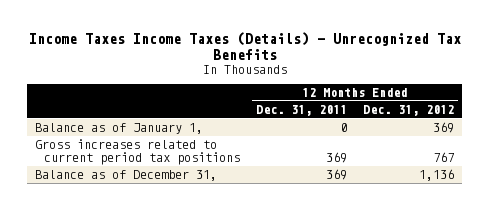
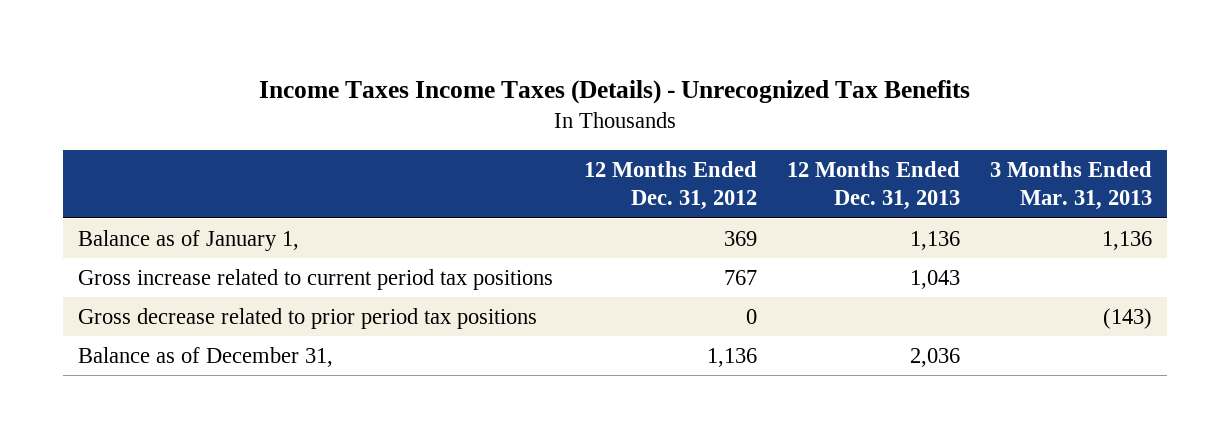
- | 12 Months Ended Dec. 31, 2011 | 12 Months Ended Dec. 31, 2012
+ | 12 Months Ended Dec. 31, 2012 | 12 Months Ended Dec. 31, 2013 | 3 Months Ended Mar. 31, 2013
- Gross increases related to current period tax positions | 369 | 767
+ Gross increase related to current period tax positions | 767 | 1,043 |
+ Gross decrease related to prior period tax positions | 0 | | (143)

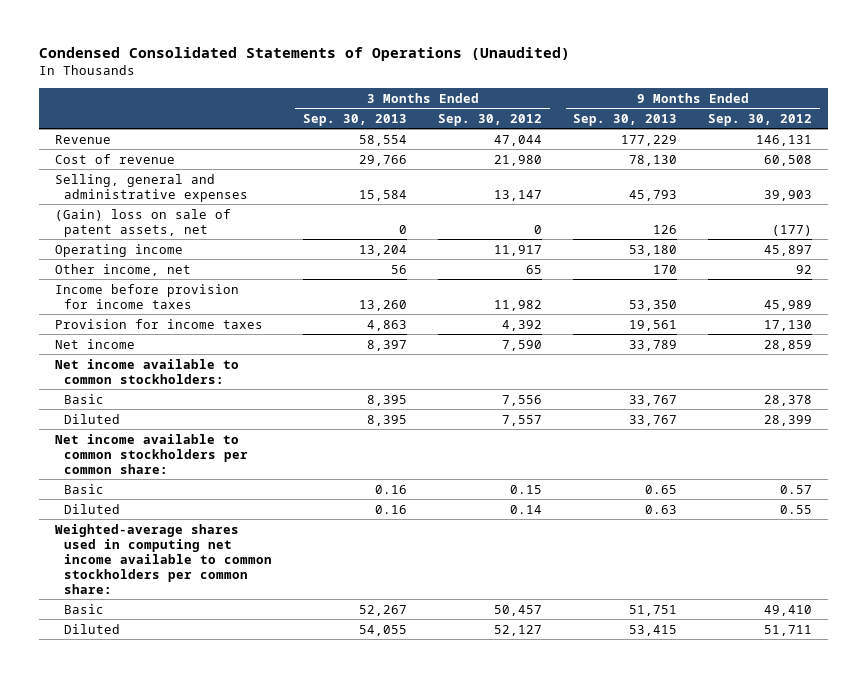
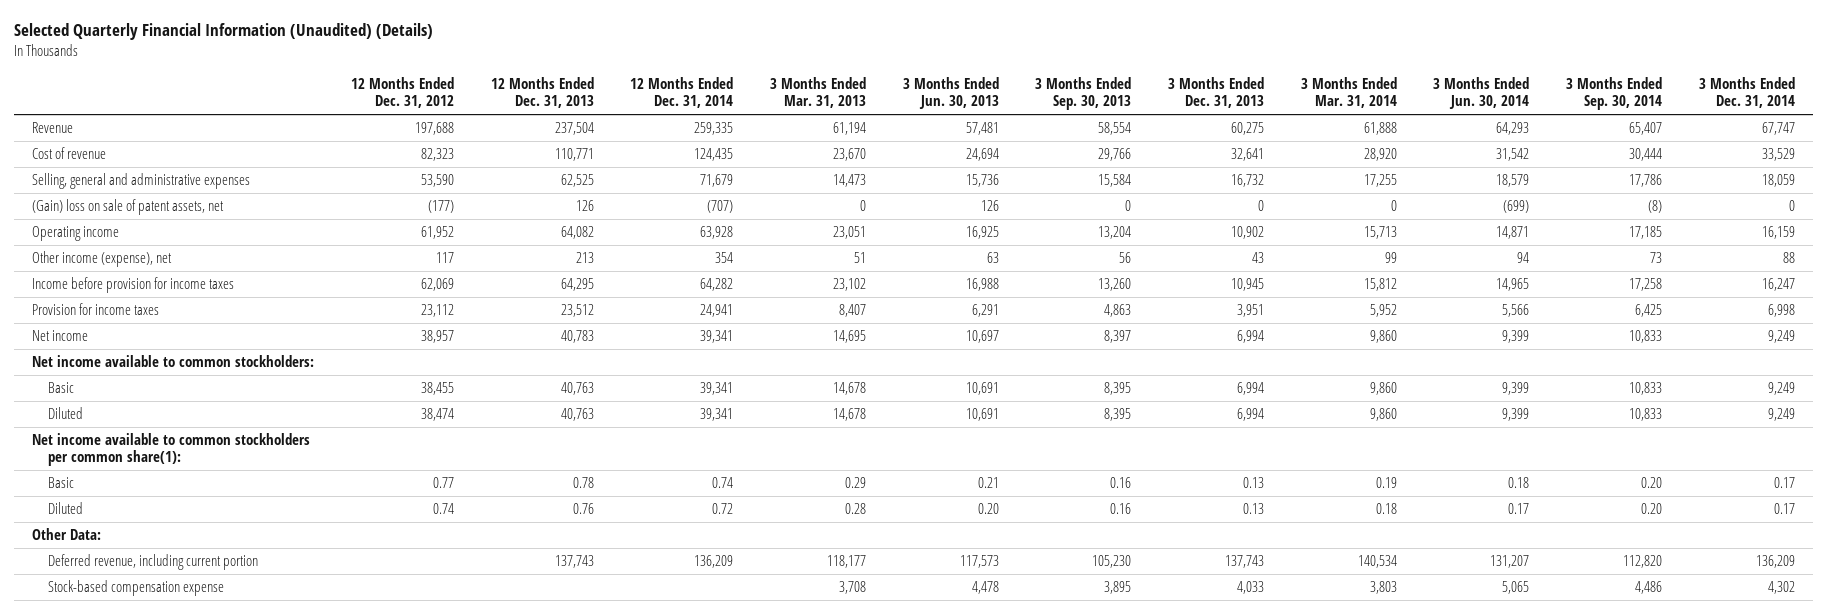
- Condensed Consolidated Statements of Operations (Unaudited)
+ Selected Quarterly Financial Information (Unaudited) (Details)
- | 3 Months Ended Sep. 30, 2013 | 3 Months Ended Sep. 30, 2012 | 9 Months Ended Sep. 30, 2013 | 9 Months Ended Sep. 30, 2012
+ | 12 Months Ended Dec. 31, 2012 | 12 Months Ended Dec. 31, 2013 | 12 Months Ended Dec. 31, 2014 | 3 Months Ended Mar. 31, 2013 | 3 Months Ended Jun. 30, 2013 | 3 Months Ended Sep. 30, 2013 | 3 Months Ended Dec. 31, 2013 | 3 Months Ended Mar. 31, 2014 | 3 Months Ended Jun. 30, 2014 | 3 Months Ended Sep. 30, 2014 | 3 Months Ended Dec. 31, 2014
- Other income, net | 56 | 65 | 170 | 92
+ Other income (expense), net | 117 | 213 | 354 | 51 | 63 | 56 | 43 | 99 | 94 | 73 | 88
- Net income available to common stockholders per common share:
+ Net income available to common stockholders per common share(1):
- Weighted-average shares used in computing net income available to common stockholders per common share:
- Basic | 52,267 | 50,457 | 51,751 | 49,410
- Diluted | 54,055 | 52,127 | 53,415 | 51,711
+ Other Data:
+ Deferred revenue, including current portion | | 137,743 | 136,209 | 118,177 | 117,573 | 105,230 | 137,743 | 140,534 | 131,207 | 112,820 | 136,209
+ Stock-based compensation expense | | | | 3,708 | 4,478 | 3,895 | 4,033 | 3,803 | 5,065 | 4,486 | 4,302

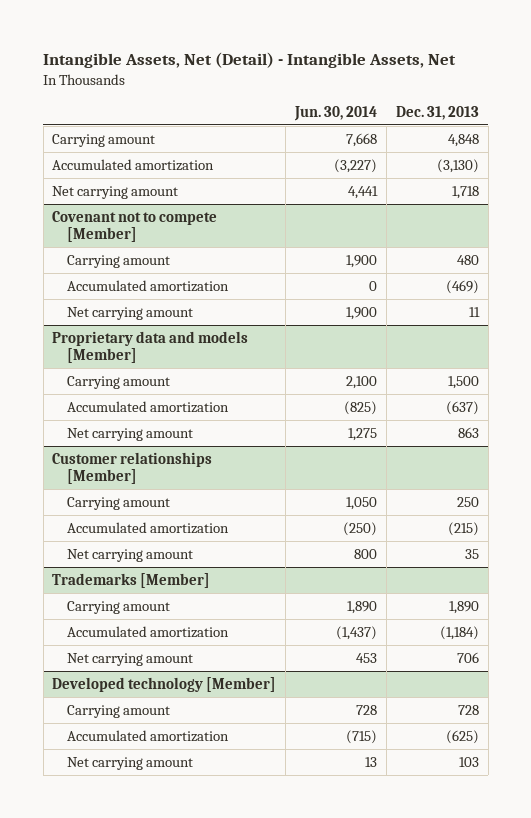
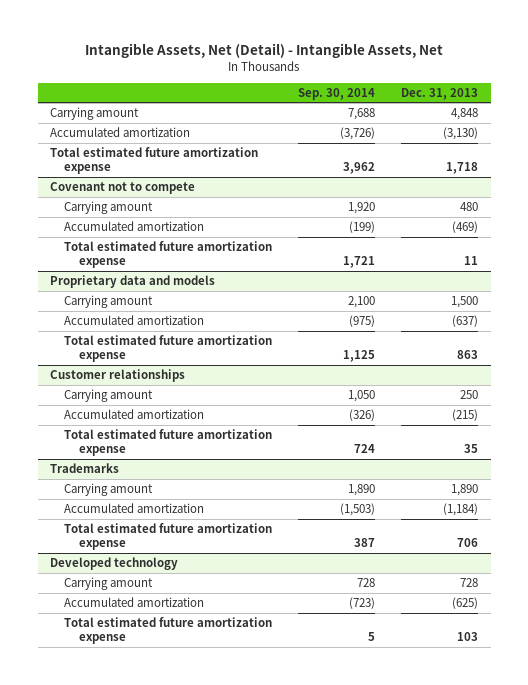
- | Jun. 30, 2014 | Dec. 31, 2013
+ | Sep. 30, 2014 | Dec. 31, 2013
- Net carrying amount | 4,441 | 1,718
- Covenant not to compete [Member]
+ Total estimated future amortization expense | 3,962 | 1,718
+ Covenant not to compete
- Net carrying amount | 1,900 | 11
- Proprietary data and models [Member]
+ Total estimated future amortization expense | 1,721 | 11
+ Proprietary data and models
- Net carrying amount | 1,275 | 863
- Customer relationships [Member]
+ Total estimated future amortization expense | 1,125 | 863
+ Customer relationships
- Net carrying amount | 800 | 35
- Trademarks [Member]
+ Total estimated future amortization expense | 724 | 35
+ Trademarks
- Net carrying amount | 453 | 706
- Developed technology [Member]
+ Total estimated future amortization expense | 387 | 706
+ Developed technology
- Net carrying amount | 13 | 103
+ Total estimated future amortization expense | 5 | 103

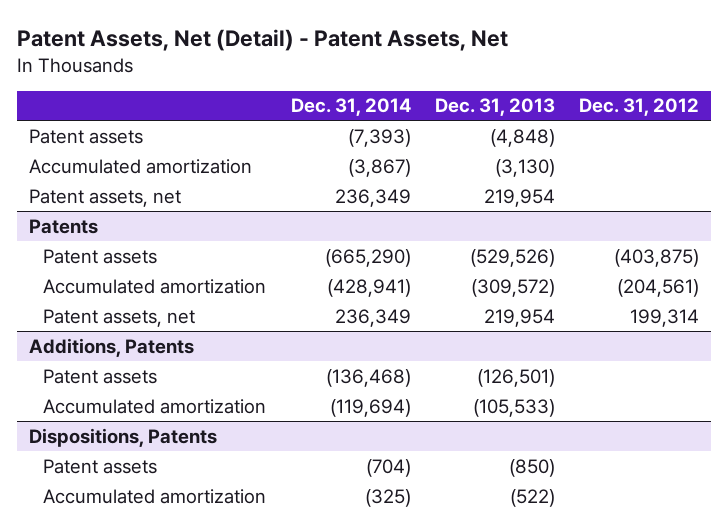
- Intangible Assets, Net (Detail) - Intangible Assets, Net
+ Patent Assets, Net (Detail) - Patent Assets, Net
- | Sep. 30, 2014 | Dec. 31, 2013
+ | Dec. 31, 2014 | Dec. 31, 2013 | Dec. 31, 2012
- Carrying amount | 7,688 | 4,848
+ Patent assets | (7,393) | (4,848) |
- Total estimated future amortization expense | 3,962 | 1,718
- Covenant not to compete
- Carrying amount | 1,920 | 480
- Accumulated amortization | (199) | (469)
- Total estimated future amortization expense | 1,721 | 11
- Proprietary data and models
- Carrying amount | 2,100 | 1,500
- Accumulated amortization | (975) | (637)
- Total estimated future amortization expense | 1,125 | 863
- Customer relationships
- Carrying amount | 1,050 | 250
- Accumulated amortization | (326) | (215)
- Total estimated future amortization expense | 724 | 35
- Trademarks
- Carrying amount | 1,890 | 1,890
- Accumulated amortization | (1,503) | (1,184)
- Total estimated future amortization expense | 387 | 706
- Developed technology
- Carrying amount | 728 | 728
- Accumulated amortization | (723) | (625)
- Total estimated future amortization expense | 5 | 103
+ Patent assets, net | 236,349 | 219,954 |
+ Patents
+ Patent assets | (665,290) | (529,526) | (403,875)
+ Accumulated amortization | (428,941) | (309,572) | (204,561)
+ Patent assets, net | 236,349 | 219,954 | 199,314
+ Additions, Patents
+ Patent assets | (136,468) | (126,501) |
+ Accumulated amortization | (119,694) | (105,533) |
+ Dispositions, Patents
+ Patent assets | (704) | (850) |
+ Accumulated amortization | (325) | (522) |

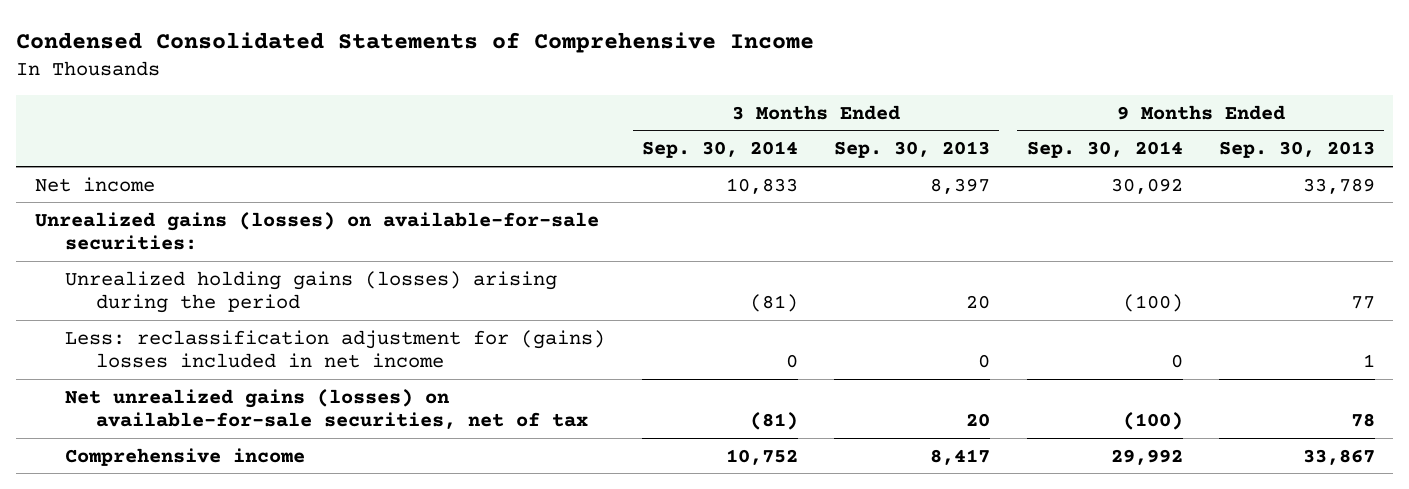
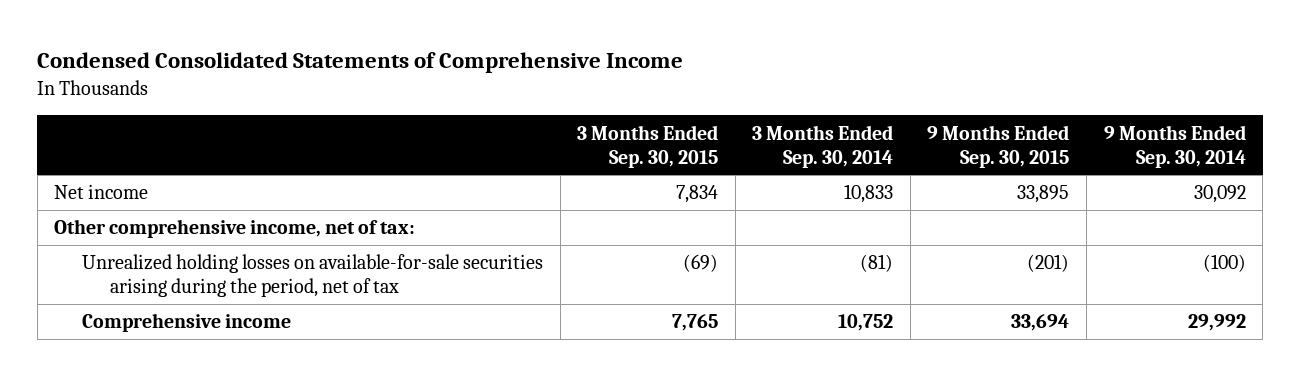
- | 3 Months Ended Sep. 30, 2014 | 3 Months Ended Sep. 30, 2013 | 9 Months Ended Sep. 30, 2014 | 9 Months Ended Sep. 30, 2013
+ | 3 Months Ended Sep. 30, 2015 | 3 Months Ended Sep. 30, 2014 | 9 Months Ended Sep. 30, 2015 | 9 Months Ended Sep. 30, 2014
- Unrealized gains (losses) on available-for-sale securities:
- Unrealized holding gains (losses) arising during the period | (81) | 20 | (100) | 77
- Less: reclassification adjustment for (gains) losses included in net income | 0 | 0 | 0 | 1
- Net unrealized gains (losses) on available-for-sale securities, net of tax | (81) | 20 | (100) | 78
+ Other comprehensive income, net of tax:
+ Unrealized holding losses on available-for-sale securities arising during the period, net of tax | (69) | (81) | (201) | (100)

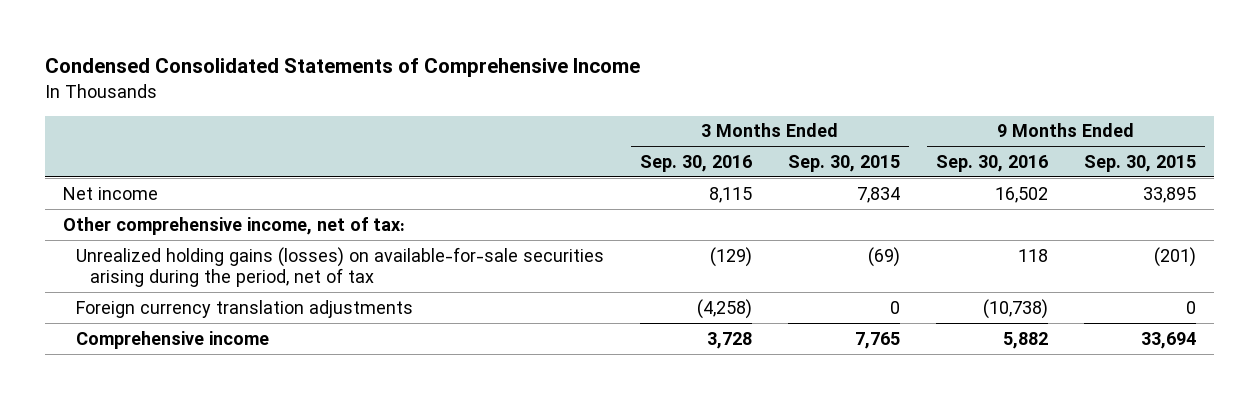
- | 3 Months Ended Sep. 30, 2015 | 3 Months Ended Sep. 30, 2014 | 9 Months Ended Sep. 30, 2015 | 9 Months Ended Sep. 30, 2014
+ | 3 Months Ended Sep. 30, 2016 | 3 Months Ended Sep. 30, 2015 | 9 Months Ended Sep. 30, 2016 | 9 Months Ended Sep. 30, 2015
- Unrealized holding losses on available-for-sale securities arising during the period, net of tax | (69) | (81) | (201) | (100)
+ Unrealized holding gains (losses) on available-for-sale securities arising during the period, net of tax | (129) | (69) | 118 | (201)
+ Foreign currency translation adjustments | (4,258) | 0 | (10,738) | 0

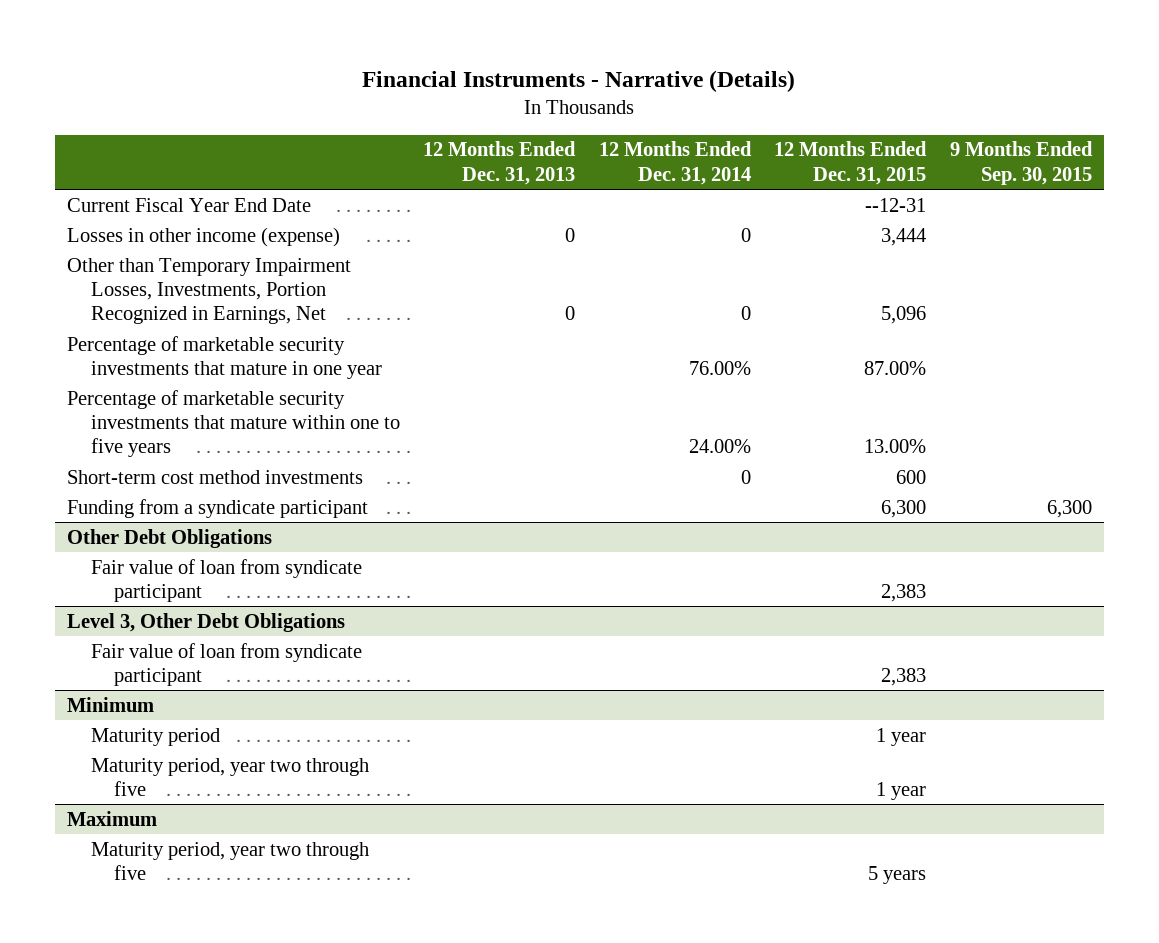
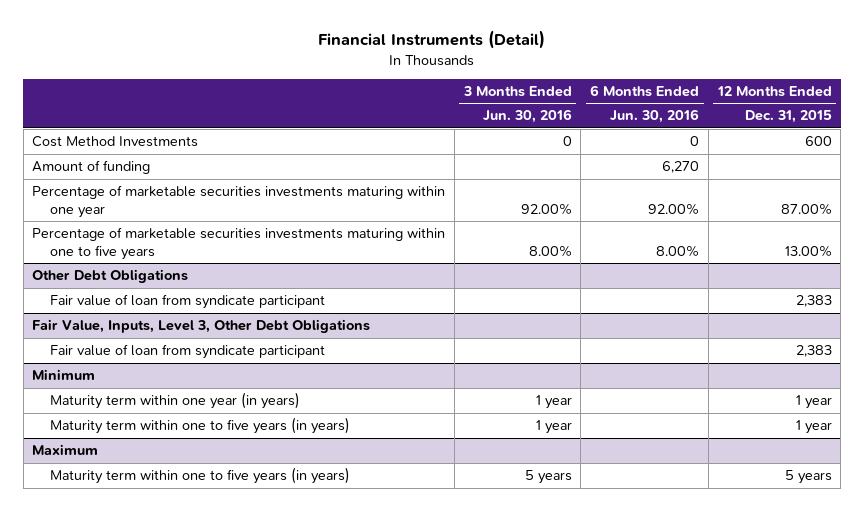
- Financial Instruments - Narrative (Details)
+ Financial Instruments (Detail)
- | 12 Months Ended Dec. 31, 2013 | 12 Months Ended Dec. 31, 2014 | 12 Months Ended Dec. 31, 2015 | 9 Months Ended Sep. 30, 2015
+ | 3 Months Ended Jun. 30, 2016 | 6 Months Ended Jun. 30, 2016 | 12 Months Ended Dec. 31, 2015
- Current Fiscal Year End Date | | | --12-31 |
- Losses in other income (expense) | 0 | 0 | 3,444 |
- Other than Temporary Impairment Losses, Investments, Portion Recognized in Earnings, Net | 0 | 0 | 5,096 |
- Percentage of marketable security investments that mature in one year | | 76.00% | 87.00% |
- Percentage of marketable security investments that mature within one to five years | | 24.00% | 13.00% |
- Short-term cost method investments | | 0 | 600 |
- Funding from a syndicate participant | | | 6,300 | 6,300
+ Cost Method Investments | 0 | 0 | 600
+ Amount of funding | | 6,270 |
+ Percentage of marketable securities investments maturing within one year | 92.00% | 92.00% | 87.00%
+ Percentage of marketable securities investments maturing within one to five years | 8.00% | 8.00% | 13.00%
- Level 3, Other Debt Obligations
+ Fair Value, Inputs, Level 3, Other Debt Obligations
@ Minimum
- Maturity period | | | 1 year |
- Maturity period, year two through five | | | 1 year |
+ Maturity term within one year (in years) | 1 year | | 1 year
+ Maturity term within one to five years (in years) | 1 year | | 1 year
@ Maximum
- Maturity period, year two through five | | | 5 years |
+ Maturity term within one to five years (in years) | 5 years | | 5 years

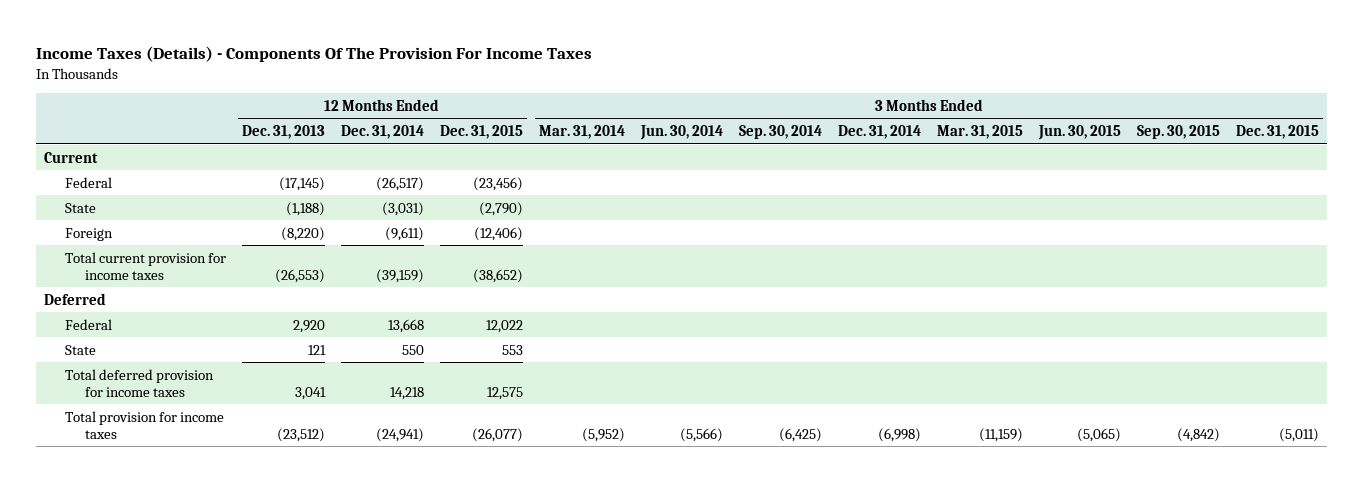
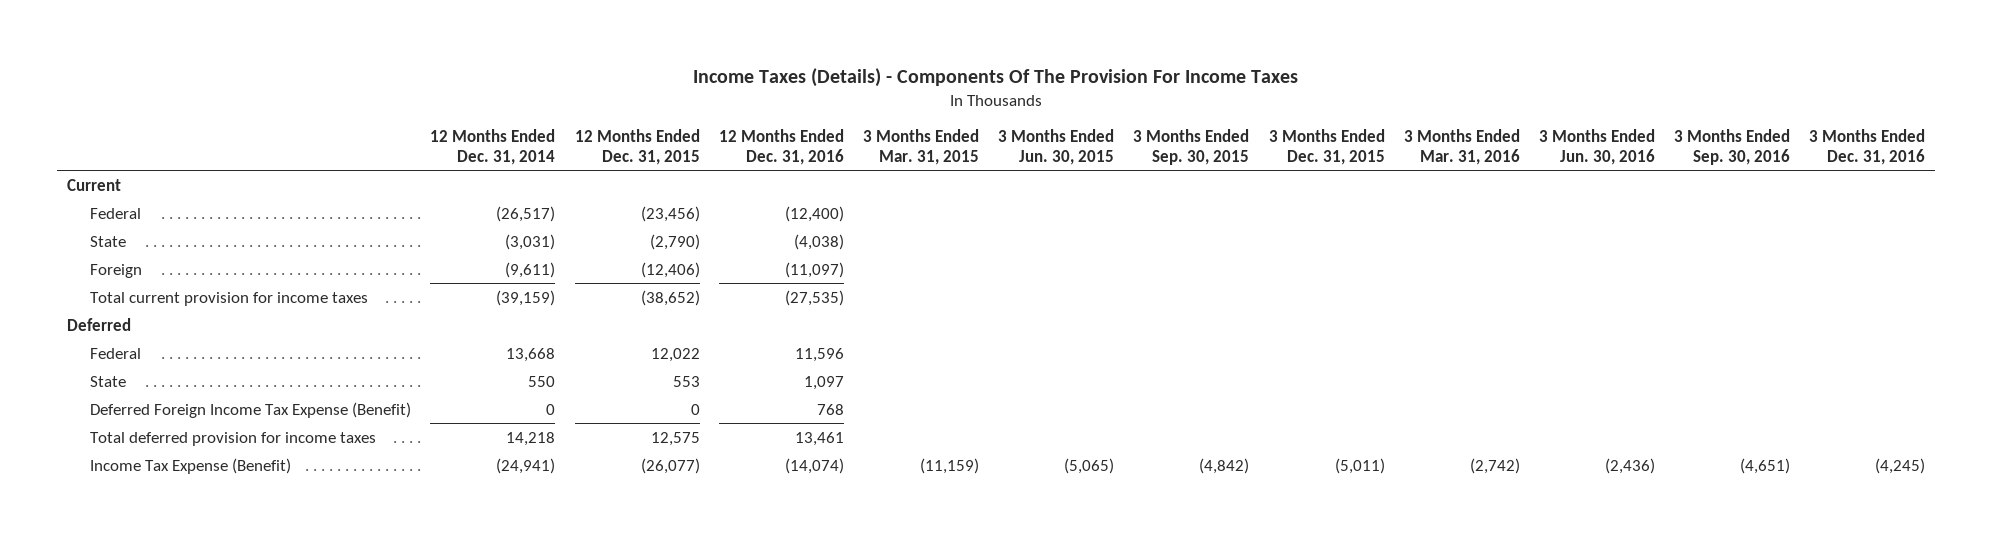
- | 12 Months Ended Dec. 31, 2013 | 12 Months Ended Dec. 31, 2014 | 12 Months Ended Dec. 31, 2015 | 3 Months Ended Mar. 31, 2014 | 3 Months Ended Jun. 30, 2014 | 3 Months Ended Sep. 30, 2014 | 3 Months Ended Dec. 31, 2014 | 3 Months Ended Mar. 31, 2015 | 3 Months Ended Jun. 30, 2015 | 3 Months Ended Sep. 30, 2015 | 3 Months Ended Dec. 31, 2015
+ | 12 Months Ended Dec. 31, 2014 | 12 Months Ended Dec. 31, 2015 | 12 Months Ended Dec. 31, 2016 | 3 Months Ended Mar. 31, 2015 | 3 Months Ended Jun. 30, 2015 | 3 Months Ended Sep. 30, 2015 | 3 Months Ended Dec. 31, 2015 | 3 Months Ended Mar. 31, 2016 | 3 Months Ended Jun. 30, 2016 | 3 Months Ended Sep. 30, 2016 | 3 Months Ended Dec. 31, 2016
+ Deferred Foreign Income Tax Expense (Benefit) | 0 | 0 | 768 | | | | | | | |
- Total provision for income taxes | (23,512) | (24,941) | (26,077) | (5,952) | (5,566) | (6,425) | (6,998) | (11,159) | (5,065) | (4,842) | (5,011)
+ Income Tax Expense (Benefit) | (24,941) | (26,077) | (14,074) | (11,159) | (5,065) | (4,842) | (5,011) | (2,742) | (2,436) | (4,651) | (4,245)

